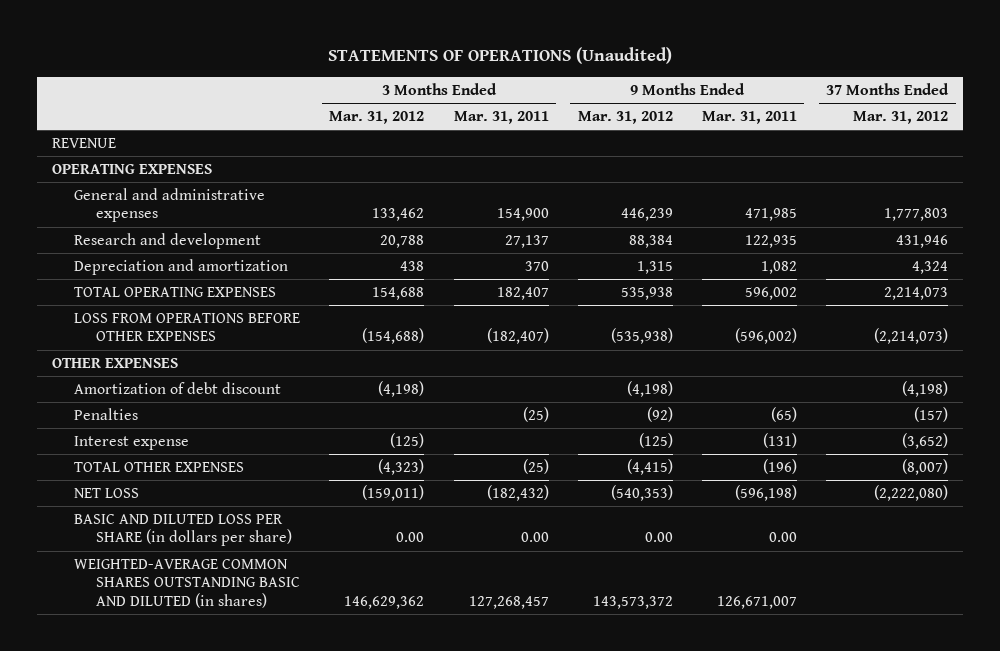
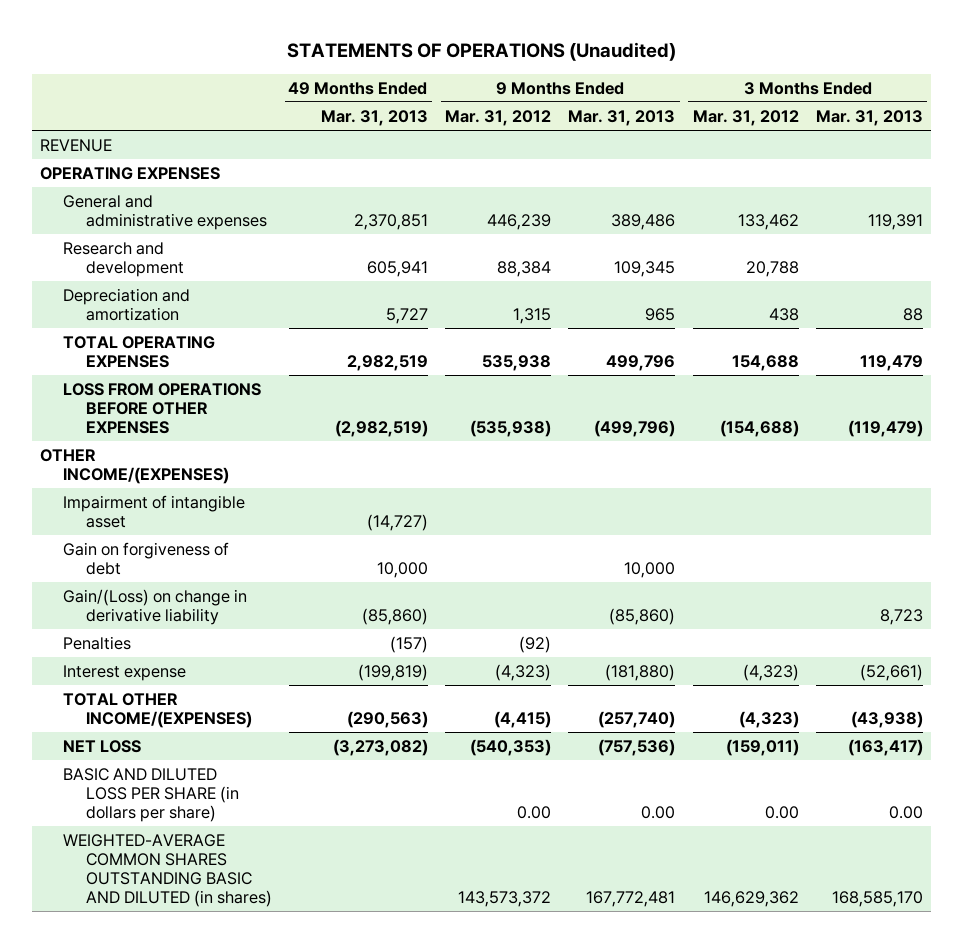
- | 3 Months Ended Mar. 31, 2012 | 3 Months Ended Mar. 31, 2011 | 9 Months Ended Mar. 31, 2012 | 9 Months Ended Mar. 31, 2011 | 37 Months Ended Mar. 31, 2012
+ | 49 Months Ended Mar. 31, 2013 | 9 Months Ended Mar. 31, 2012 | 9 Months Ended Mar. 31, 2013 | 3 Months Ended Mar. 31, 2012 | 3 Months Ended Mar. 31, 2013
- OTHER EXPENSES
- Amortization of debt discount | (4,198) | | (4,198) | | (4,198)
+ OTHER INCOME/(EXPENSES)
+ Impairment of intangible asset | (14,727) | | | |
+ Gain on forgiveness of debt | 10,000 | | 10,000 | |
+ Gain/(Loss) on change in derivative liability | (85,860) | | (85,860) | | 8,723
- Interest expense | (125) | | (125) | (131) | (3,652)
- TOTAL OTHER EXPENSES | (4,323) | (25) | (4,415) | (196) | (8,007)
+ Interest expense | (199,819) | (4,323) | (181,880) | (4,323) | (52,661)
+ TOTAL OTHER INCOME/(EXPENSES) | (290,563) | (4,415) | (257,740) | (4,323) | (43,938)

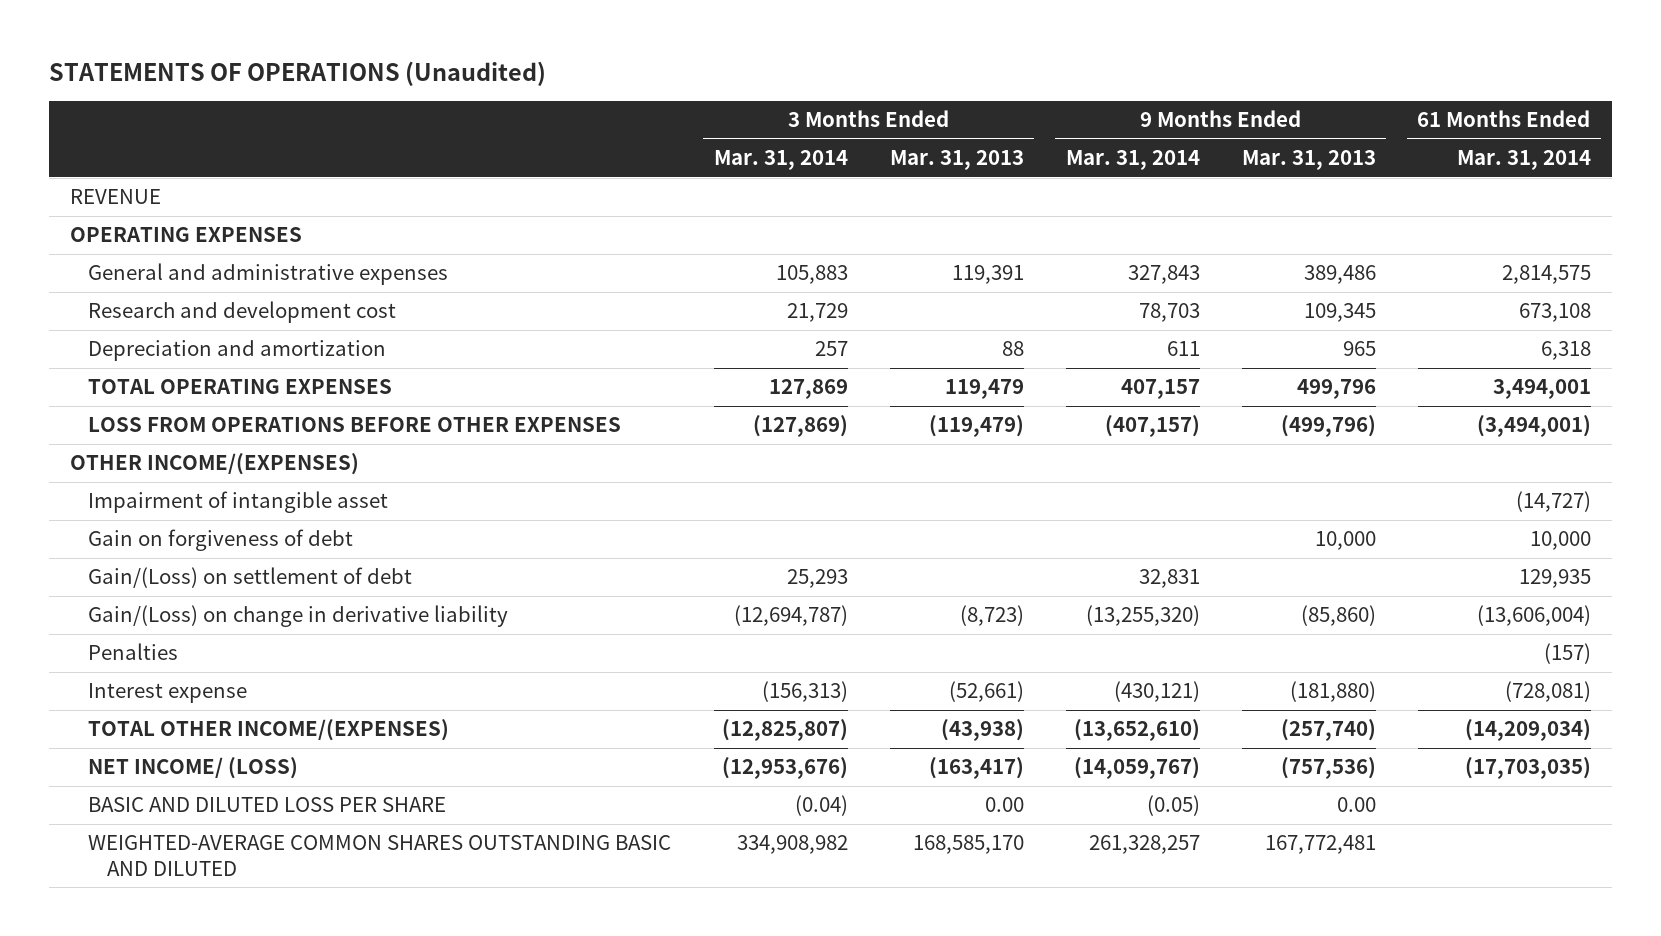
- | 49 Months Ended Mar. 31, 2013 | 9 Months Ended Mar. 31, 2012 | 9 Months Ended Mar. 31, 2013 | 3 Months Ended Mar. 31, 2012 | 3 Months Ended Mar. 31, 2013
+ | 3 Months Ended Mar. 31, 2014 | 3 Months Ended Mar. 31, 2013 | 9 Months Ended Mar. 31, 2014 | 9 Months Ended Mar. 31, 2013 | 61 Months Ended Mar. 31, 2014
- Research and development | 605,941 | 88,384 | 109,345 | 20,788 |
+ Research and development cost | 21,729 | | 78,703 | 109,345 | 673,108
- Gain/(Loss) on change in derivative liability | (85,860) | | (85,860) | | 8,723
+ Gain/(Loss) on settlement of debt | 25,293 | | 32,831 | | 129,935
+ Gain/(Loss) on change in derivative liability | (12,694,787) | (8,723) | (13,255,320) | (85,860) | (13,606,004)
- NET LOSS | (3,273,082) | (540,353) | (757,536) | (159,011) | (163,417)
- BASIC AND DILUTED LOSS PER SHARE (in dollars per share) | | 0.00 | 0.00 | 0.00 | 0.00
- WEIGHTED-AVERAGE COMMON SHARES OUTSTANDING BASIC AND DILUTED (in shares) | | 143,573,372 | 167,772,481 | 146,629,362 | 168,585,170
+ NET INCOME/ (LOSS) | (12,953,676) | (163,417) | (14,059,767) | (757,536) | (17,703,035)
+ BASIC AND DILUTED LOSS PER SHARE | (0.04) | 0.00 | (0.05) | 0.00 |
+ WEIGHTED-AVERAGE COMMON SHARES OUTSTANDING BASIC AND DILUTED | 334,908,982 | 168,585,170 | 261,328,257 | 167,772,481 |

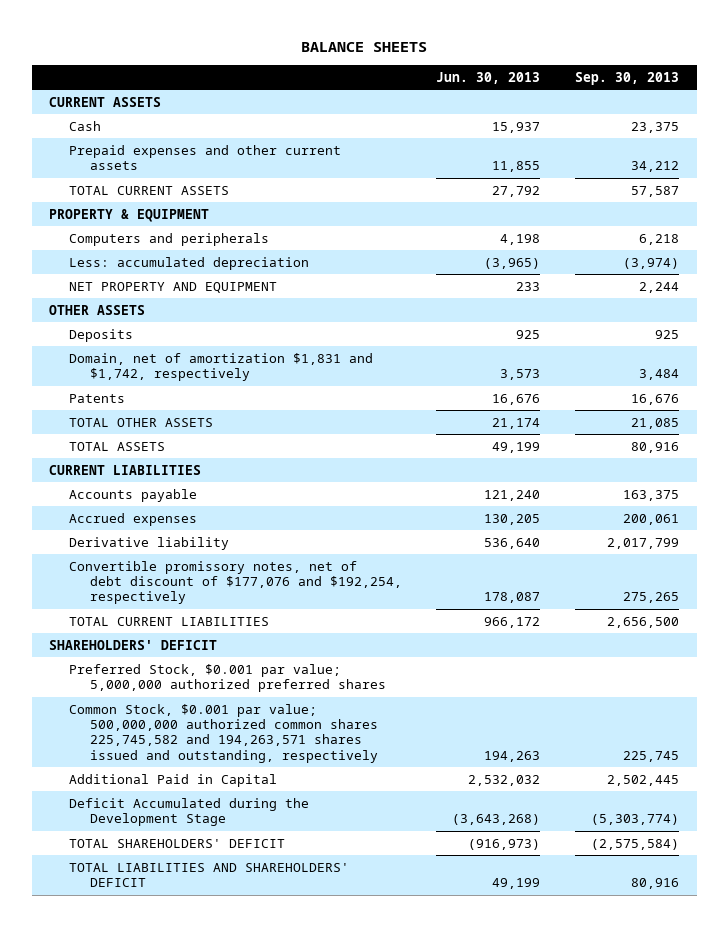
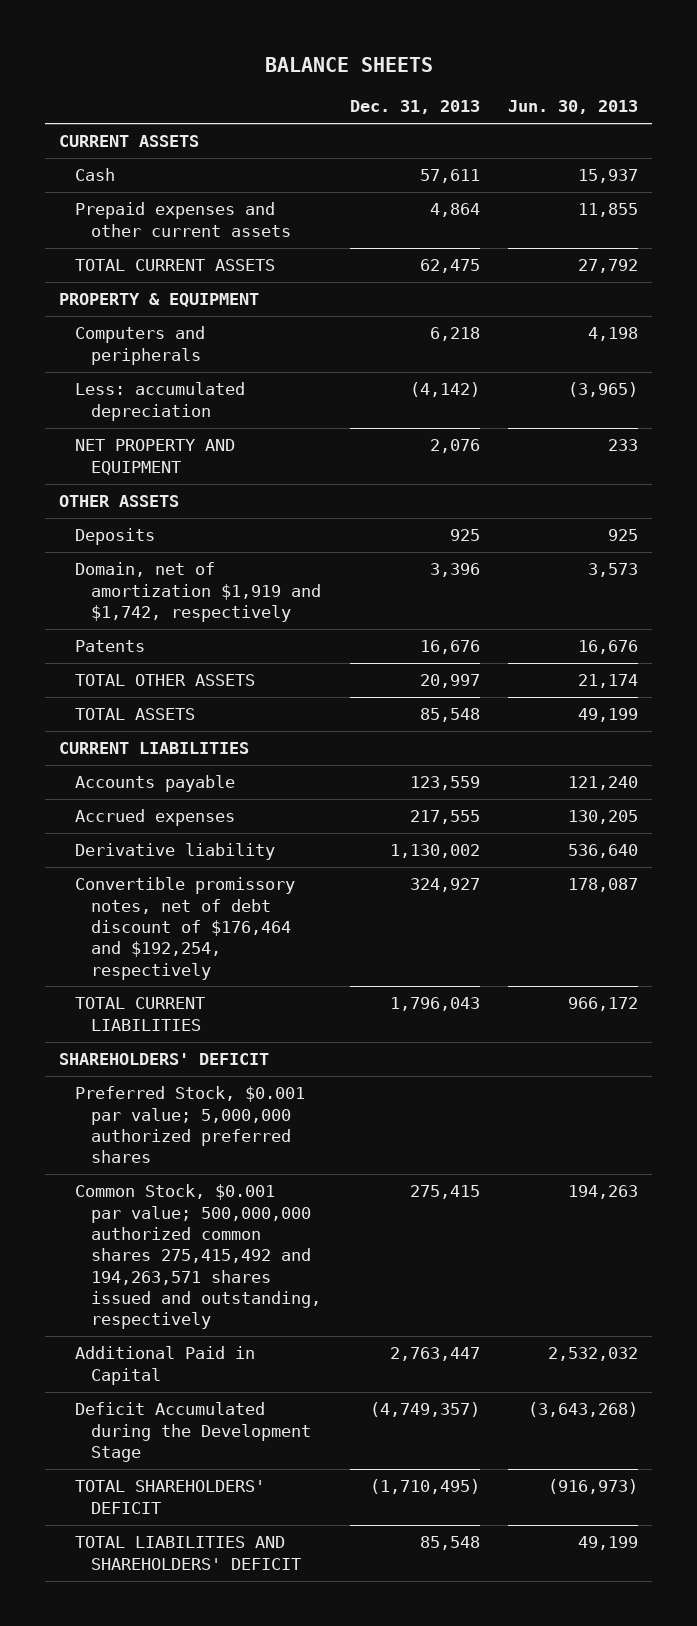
- | Jun. 30, 2013 | Sep. 30, 2013
+ | Dec. 31, 2013 | Jun. 30, 2013
- Domain, net of amortization $1,831 and $1,742, respectively | 3,573 | 3,484
+ Domain, net of amortization $1,919 and $1,742, respectively | 3,396 | 3,573
- Convertible promissory notes, net of debt discount of $177,076 and $192,254, respectively | 178,087 | 275,265
+ Convertible promissory notes, net of debt discount of $176,464 and $192,254, respectively | 324,927 | 178,087
- Common Stock, $0.001 par value; 500,000,000 authorized common shares 225,745,582 and 194,263,571 shares issued and outstanding, respectively | 194,263 | 225,745
+ Common Stock, $0.001 par value; 500,000,000 authorized common shares 275,415,492 and 194,263,571 shares issued and outstanding, respectively | 275,415 | 194,263

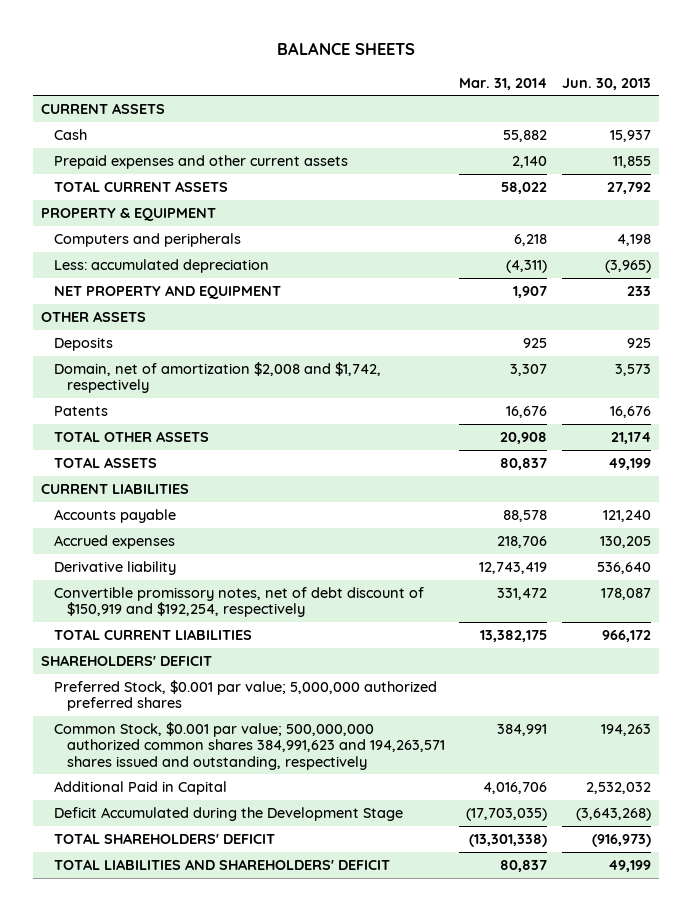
- | Dec. 31, 2013 | Jun. 30, 2013
+ | Mar. 31, 2014 | Jun. 30, 2013
- Domain, net of amortization $1,919 and $1,742, respectively | 3,396 | 3,573
+ Domain, net of amortization $2,008 and $1,742, respectively | 3,307 | 3,573
- Convertible promissory notes, net of debt discount of $176,464 and $192,254, respectively | 324,927 | 178,087
+ Convertible promissory notes, net of debt discount of $150,919 and $192,254, respectively | 331,472 | 178,087
- Common Stock, $0.001 par value; 500,000,000 authorized common shares 275,415,492 and 194,263,571 shares issued and outstanding, respectively | 275,415 | 194,263
+ Common Stock, $0.001 par value; 500,000,000 authorized common shares 384,991,623 and 194,263,571 shares issued and outstanding, respectively | 384,991 | 194,263

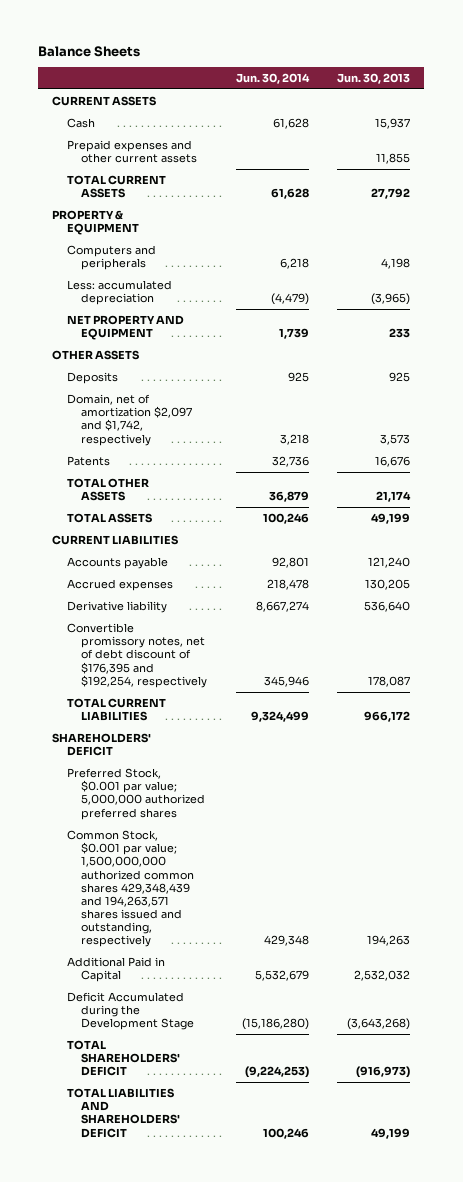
- BALANCE SHEETS
+ Balance Sheets
- | Mar. 31, 2014 | Jun. 30, 2013
+ | Jun. 30, 2014 | Jun. 30, 2013
- Domain, net of amortization $2,008 and $1,742, respectively | 3,307 | 3,573
+ Domain, net of amortization $2,097 and $1,742, respectively | 3,218 | 3,573
- Convertible promissory notes, net of debt discount of $150,919 and $192,254, respectively | 331,472 | 178,087
+ Convertible promissory notes, net of debt discount of $176,395 and $192,254, respectively | 345,946 | 178,087
- Common Stock, $0.001 par value; 500,000,000 authorized common shares 384,991,623 and 194,263,571 shares issued and outstanding, respectively | 384,991 | 194,263
+ Common Stock, $0.001 par value; 1,500,000,000 authorized common shares 429,348,439 and 194,263,571 shares issued and outstanding, respectively | 429,348 | 194,263

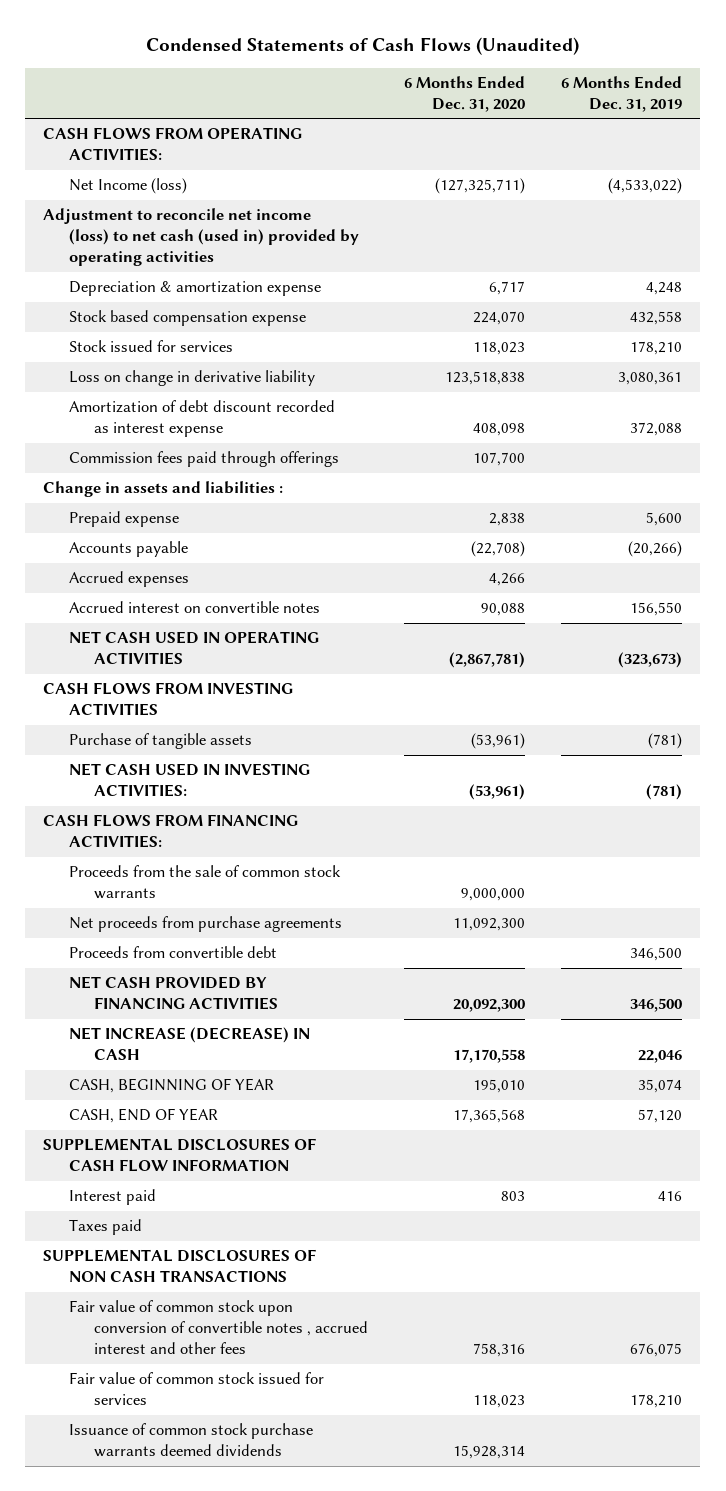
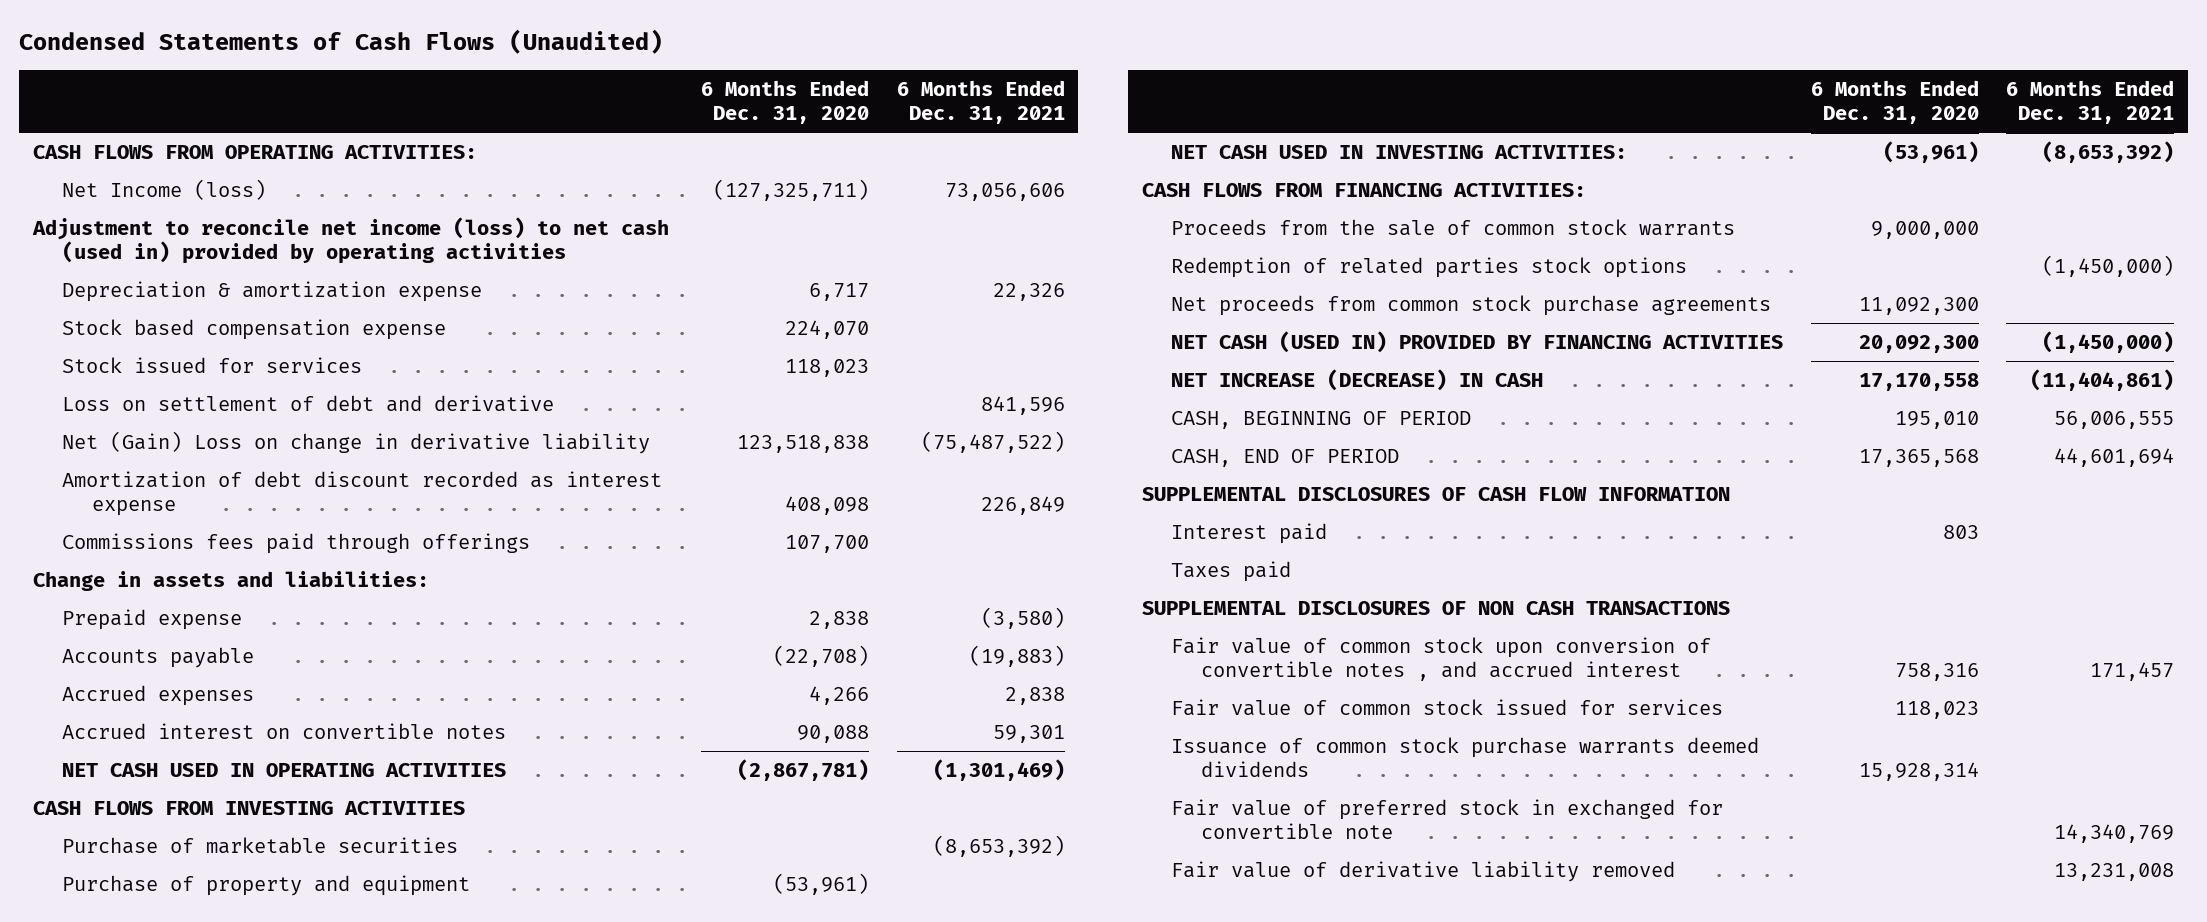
- | 6 Months Ended Dec. 31, 2020 | 6 Months Ended Dec. 31, 2019
+ | 6 Months Ended Dec. 31, 2020 | 6 Months Ended Dec. 31, 2021
- Loss on change in derivative liability | 123,518,838 | 3,080,361
+ Loss on settlement of debt and derivative | | 841,596
+ Net (Gain) Loss on change in derivative liability | 123,518,838 | (75,487,522)
- Commission fees paid through offerings | 107,700 |
- Change in assets and liabilities :
+ Commissions fees paid through offerings | 107,700 |
+ Change in assets and liabilities:
- Purchase of tangible assets | (53,961) | (781)
+ Purchase of marketable securities | | (8,653,392)
+ Purchase of property and equipment | (53,961) |
- Net proceeds from purchase agreements | 11,092,300 |
- Proceeds from convertible debt | | 346,500
- NET CASH PROVIDED BY FINANCING ACTIVITIES | 20,092,300 | 346,500
+ Redemption of related parties stock options | | (1,450,000)
+ Net proceeds from common stock purchase agreements | 11,092,300 |
+ NET CASH (USED IN) PROVIDED BY FINANCING ACTIVITIES | 20,092,300 | (1,450,000)
- CASH, BEGINNING OF YEAR | 195,010 | 35,074
- CASH, END OF YEAR | 17,365,568 | 57,120
+ CASH, BEGINNING OF PERIOD | 195,010 | 56,006,555
+ CASH, END OF PERIOD | 17,365,568 | 44,601,694
- Fair value of common stock upon conversion of convertible notes , accrued interest and other fees | 758,316 | 676,075
+ Fair value of common stock upon conversion of convertible notes , and accrued interest | 758,316 | 171,457
+ Fair value of preferred stock in exchanged for convertible note | | 14,340,769
+ Fair value of derivative liability removed | | 13,231,008

